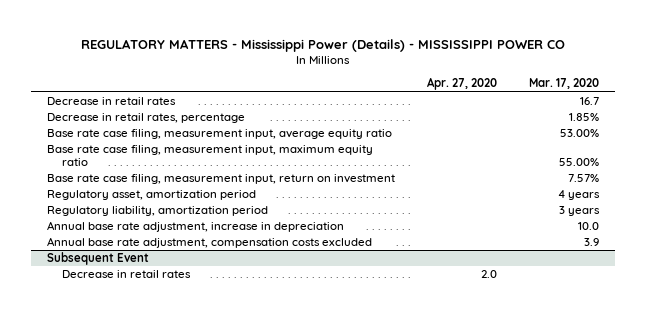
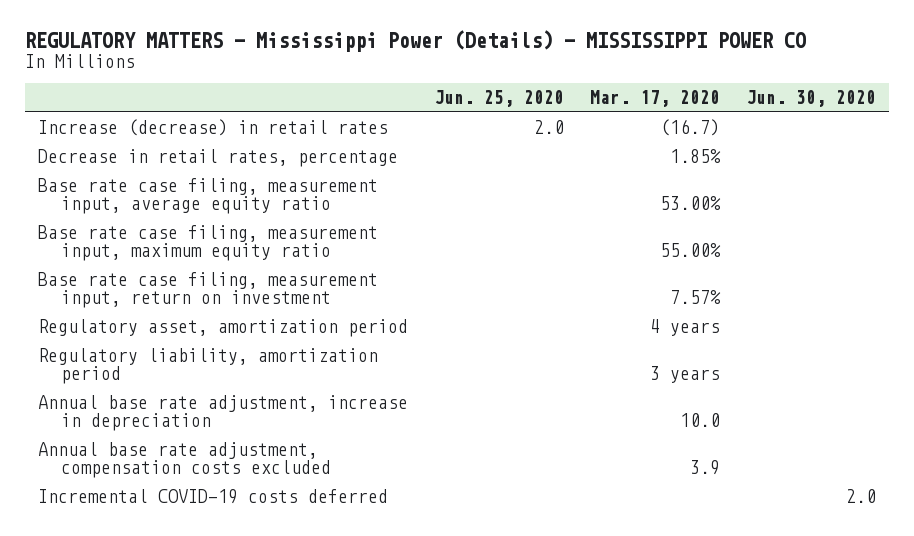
- | Apr. 27, 2020 | Mar. 17, 2020
+ | Jun. 25, 2020 | Mar. 17, 2020 | Jun. 30, 2020
- Decrease in retail rates | | 16.7
+ Increase (decrease) in retail rates | 2.0 | (16.7) |
- Subsequent Event
- Decrease in retail rates | 2.0 |
+ Incremental COVID-19 costs deferred | | | 2.0

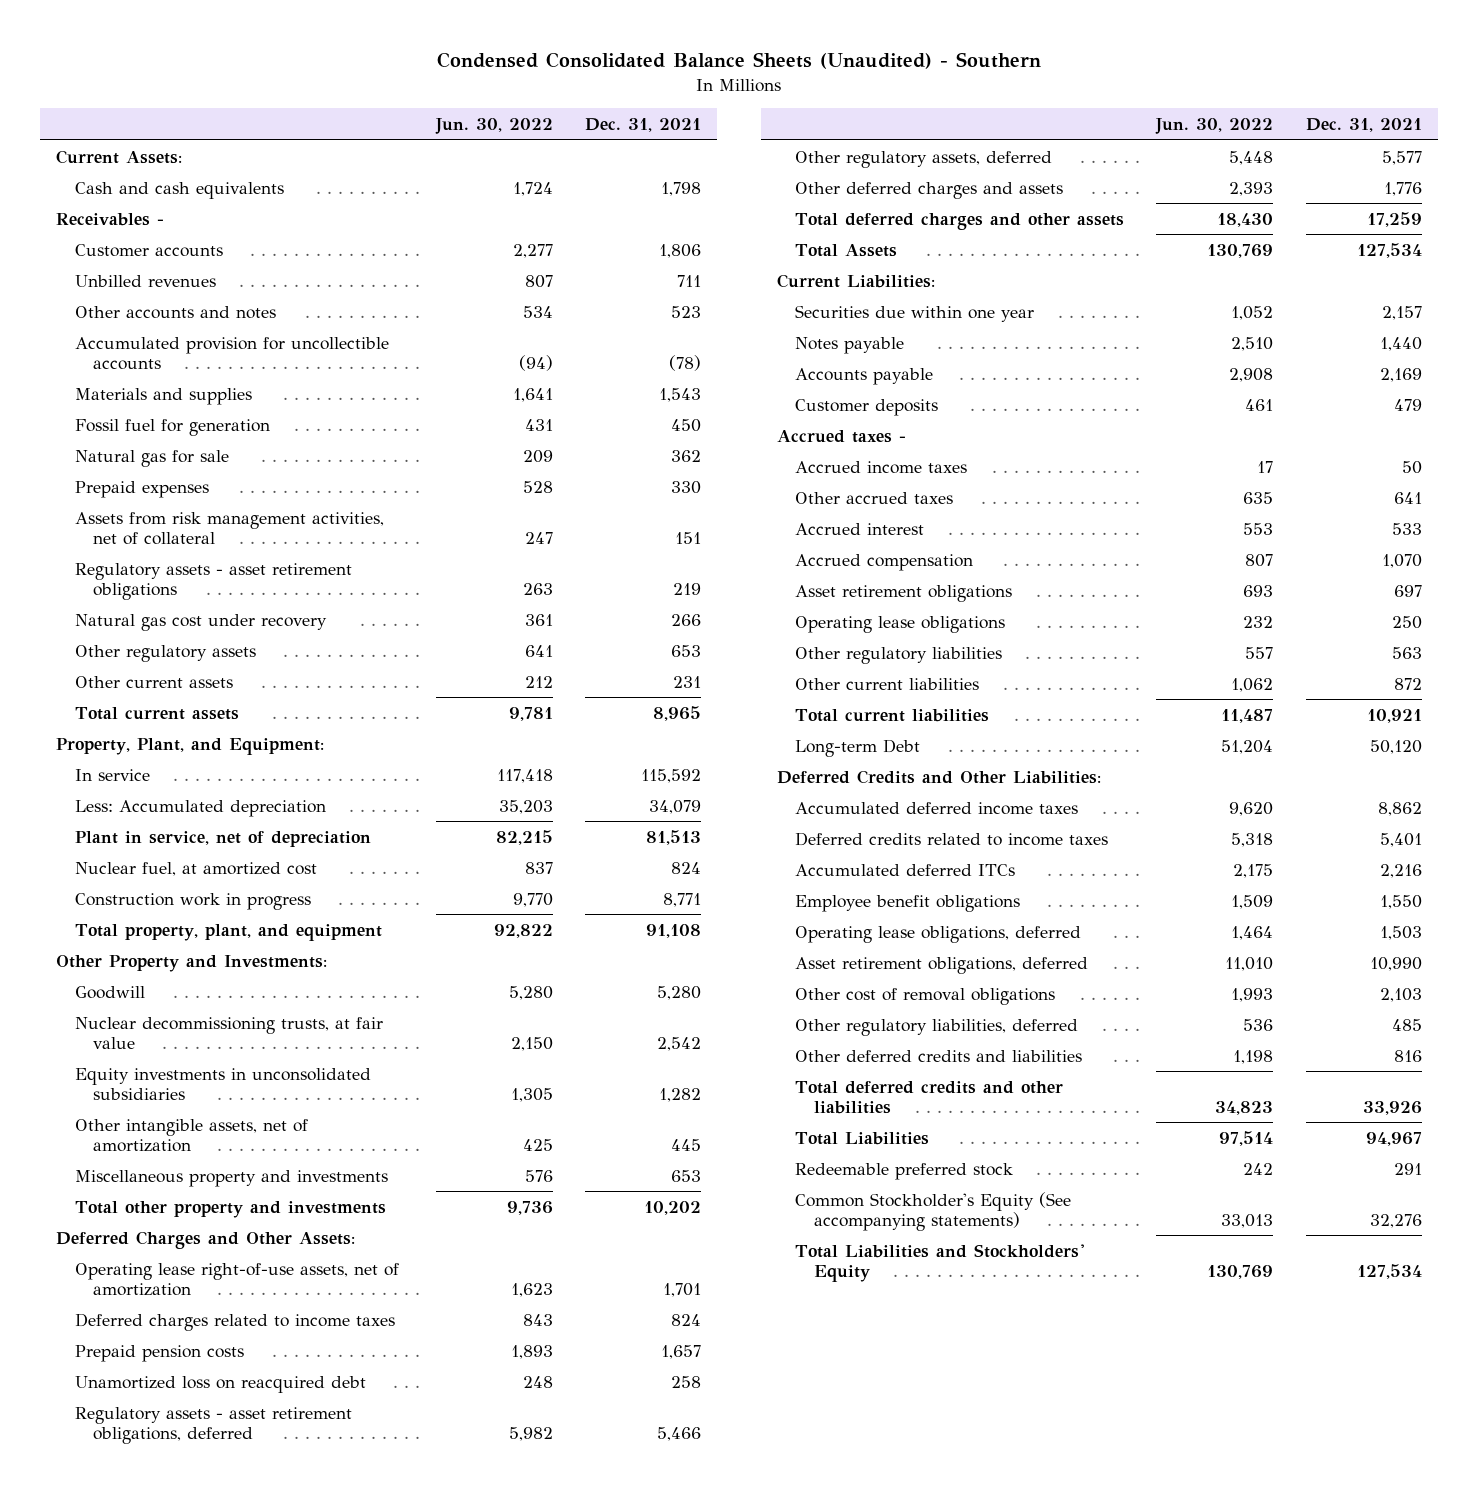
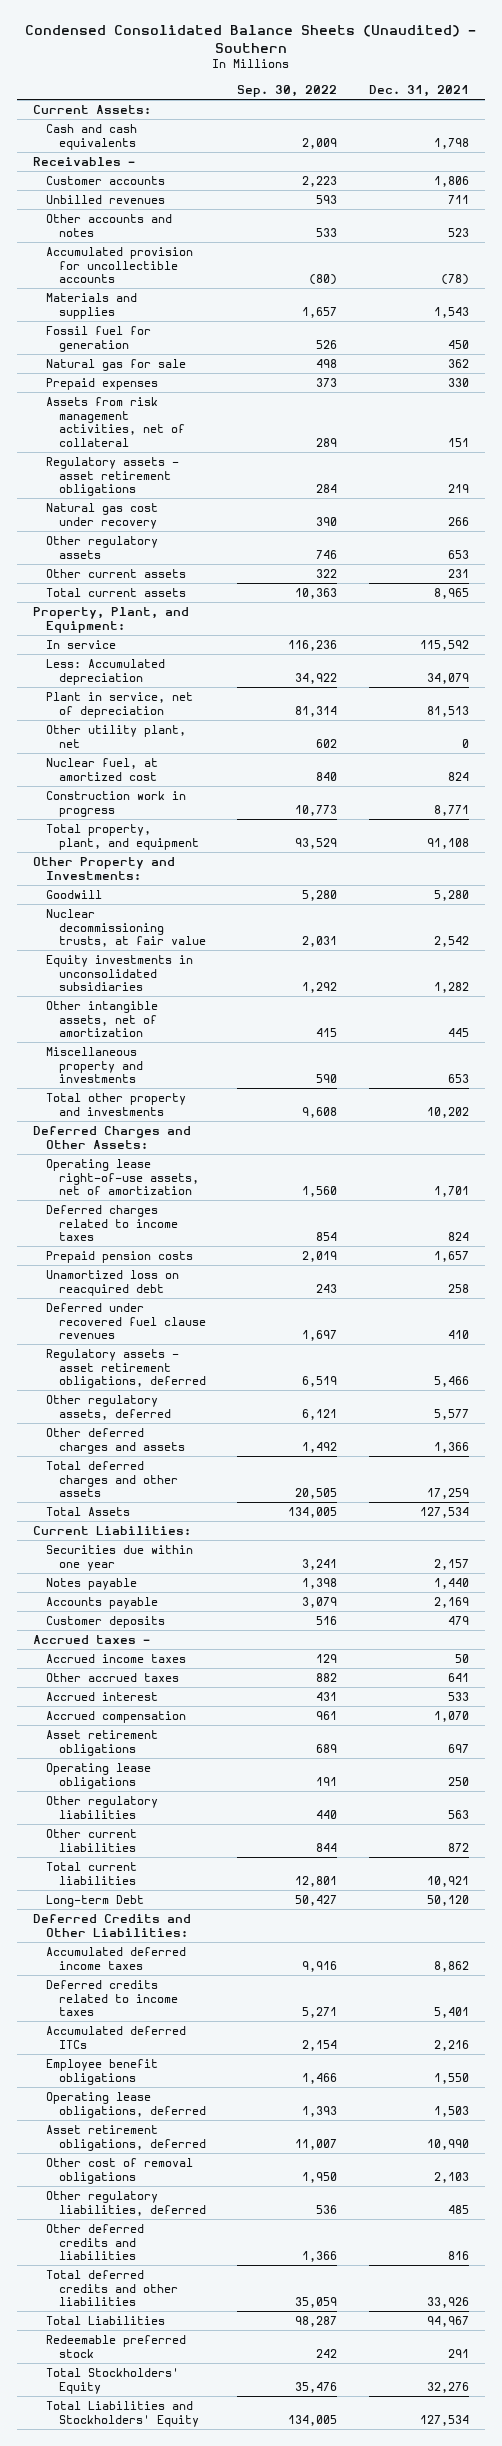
- | Jun. 30, 2022 | Dec. 31, 2021
+ | Sep. 30, 2022 | Dec. 31, 2021
+ Other utility plant, net | 602 | 0
+ Deferred under recovered fuel clause revenues | 1,697 | 410
- Other deferred charges and assets | 2,393 | 1,776
+ Other deferred charges and assets | 1,492 | 1,366
- Common Stockholder's Equity (See accompanying statements) | 33,013 | 32,276
+ Total Stockholders' Equity | 35,476 | 32,276

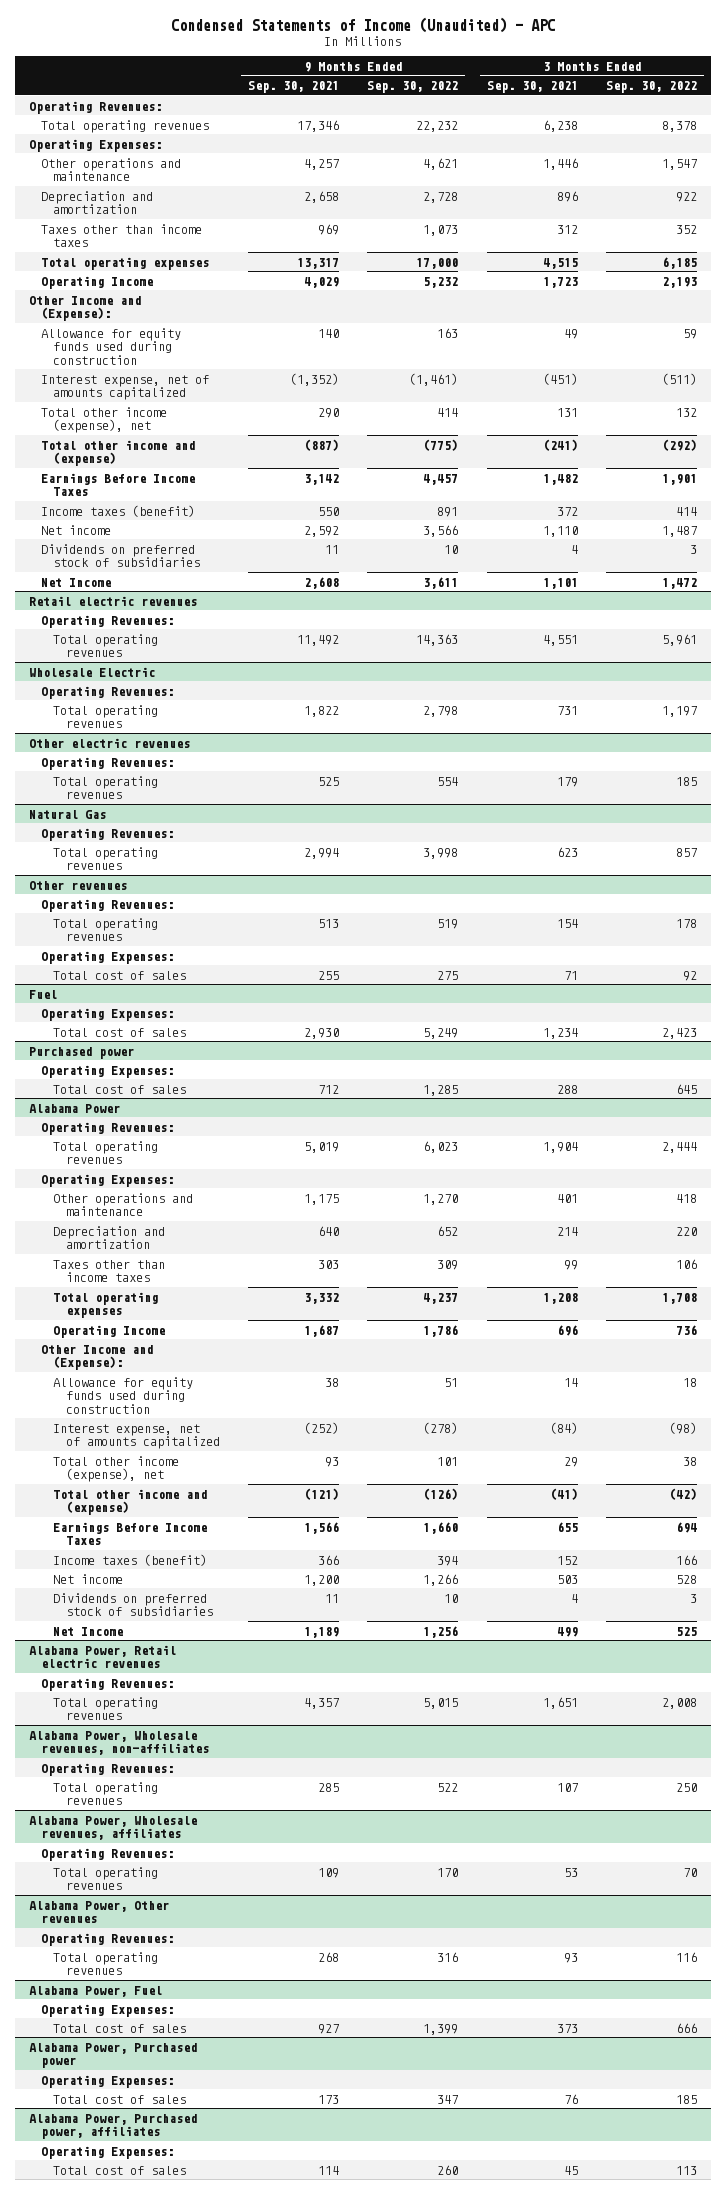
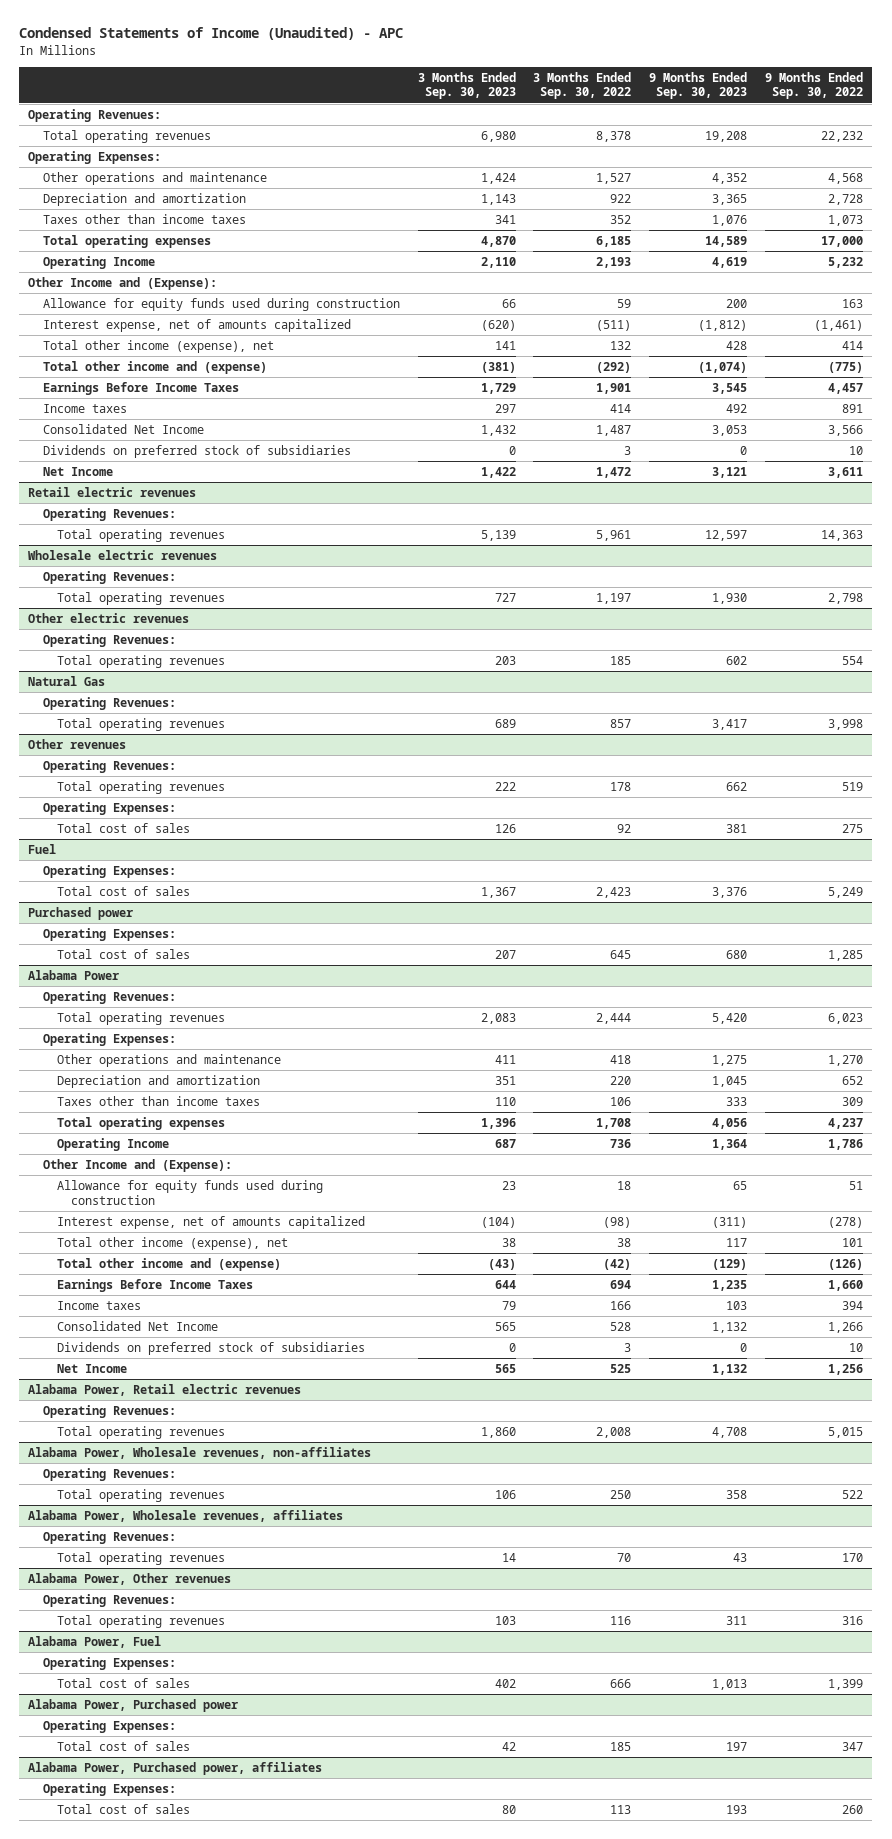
- | 9 Months Ended Sep. 30, 2021 | 9 Months Ended Sep. 30, 2022 | 3 Months Ended Sep. 30, 2021 | 3 Months Ended Sep. 30, 2022
+ | 3 Months Ended Sep. 30, 2023 | 3 Months Ended Sep. 30, 2022 | 9 Months Ended Sep. 30, 2023 | 9 Months Ended Sep. 30, 2022
- Other operations and maintenance | 4,257 | 4,621 | 1,446 | 1,547
+ Other operations and maintenance | 1,424 | 1,527 | 4,352 | 4,568
- Income taxes (benefit) | 550 | 891 | 372 | 414
- Net income | 2,592 | 3,566 | 1,110 | 1,487
+ Income taxes | 297 | 414 | 492 | 891
+ Consolidated Net Income | 1,432 | 1,487 | 3,053 | 3,566
- Wholesale Electric
+ Wholesale electric revenues
@ Alabama Power
- Income taxes (benefit) | 366 | 394 | 152 | 166
- Net income | 1,200 | 1,266 | 503 | 528
+ Income taxes | 79 | 166 | 103 | 394
+ Consolidated Net Income | 565 | 528 | 1,132 | 1,266

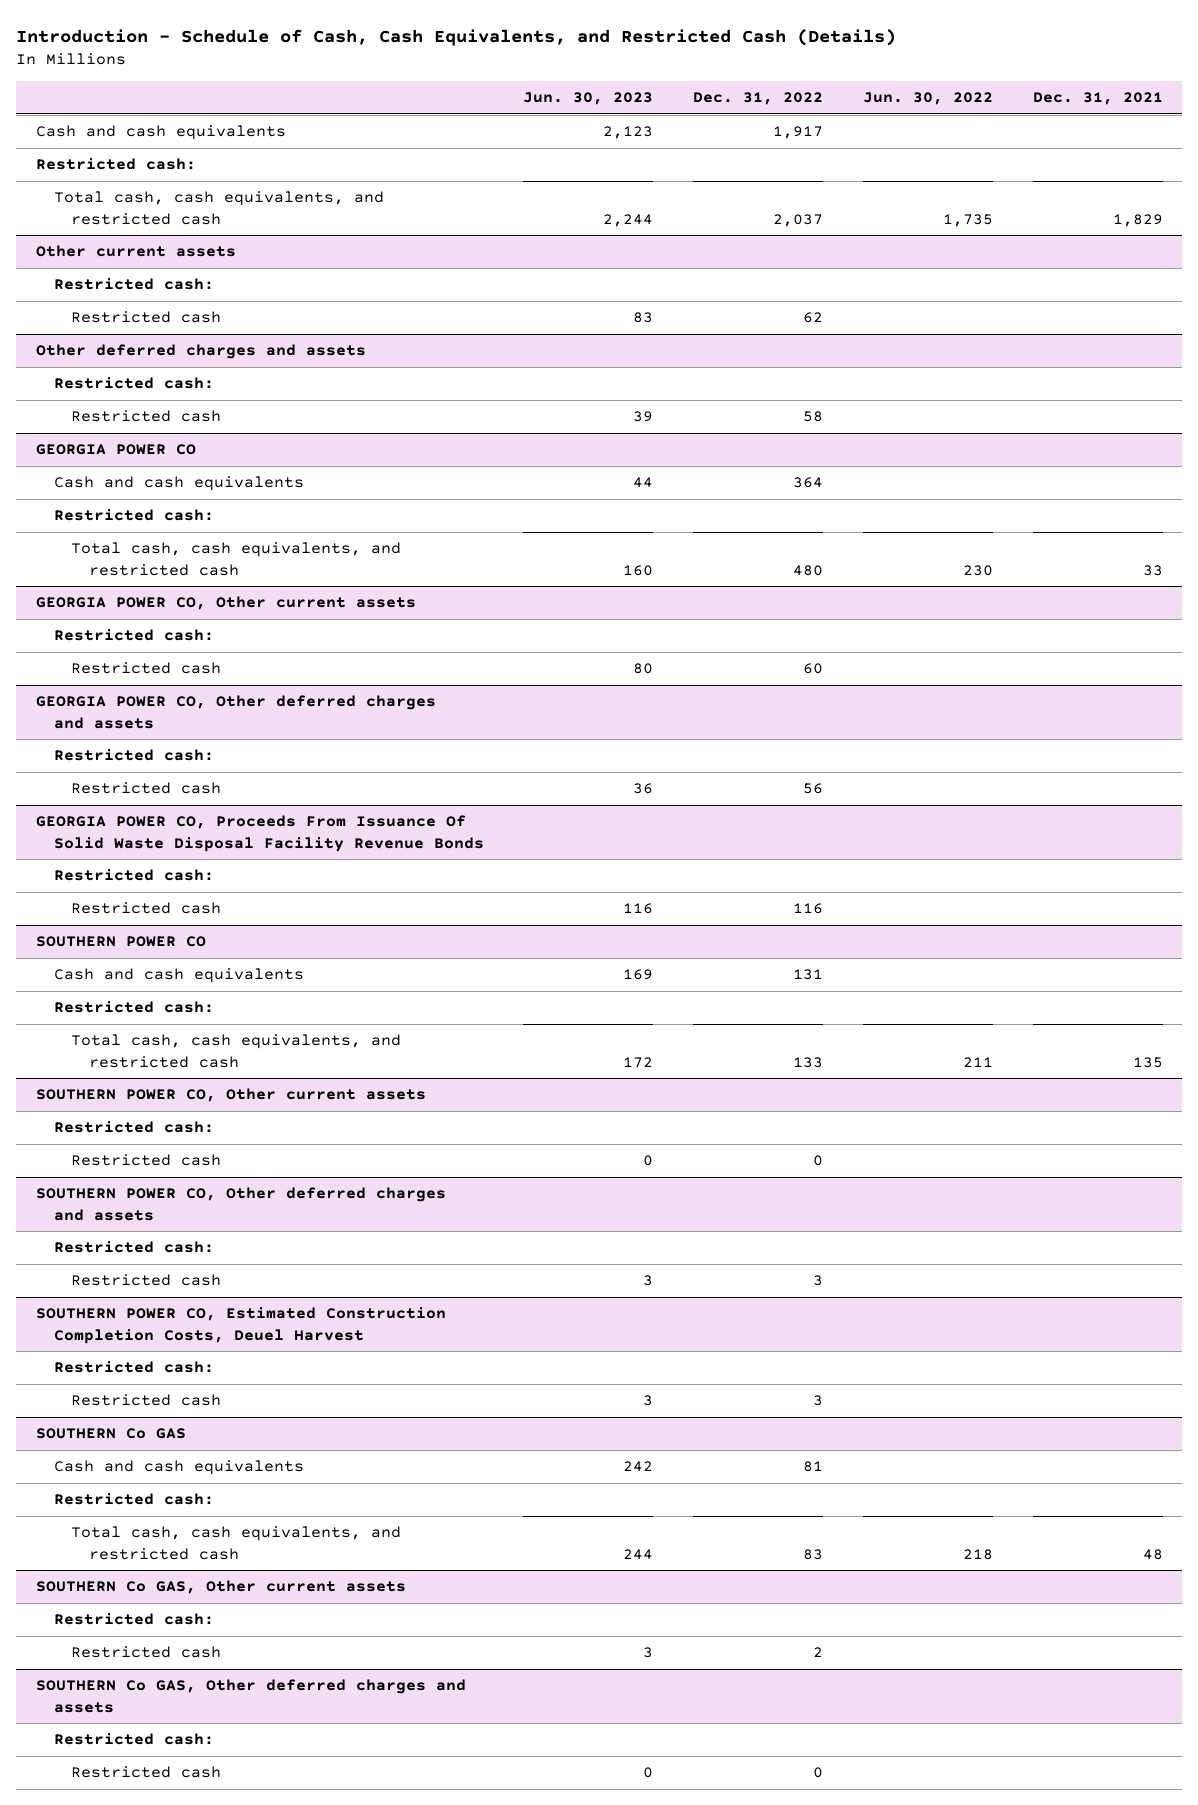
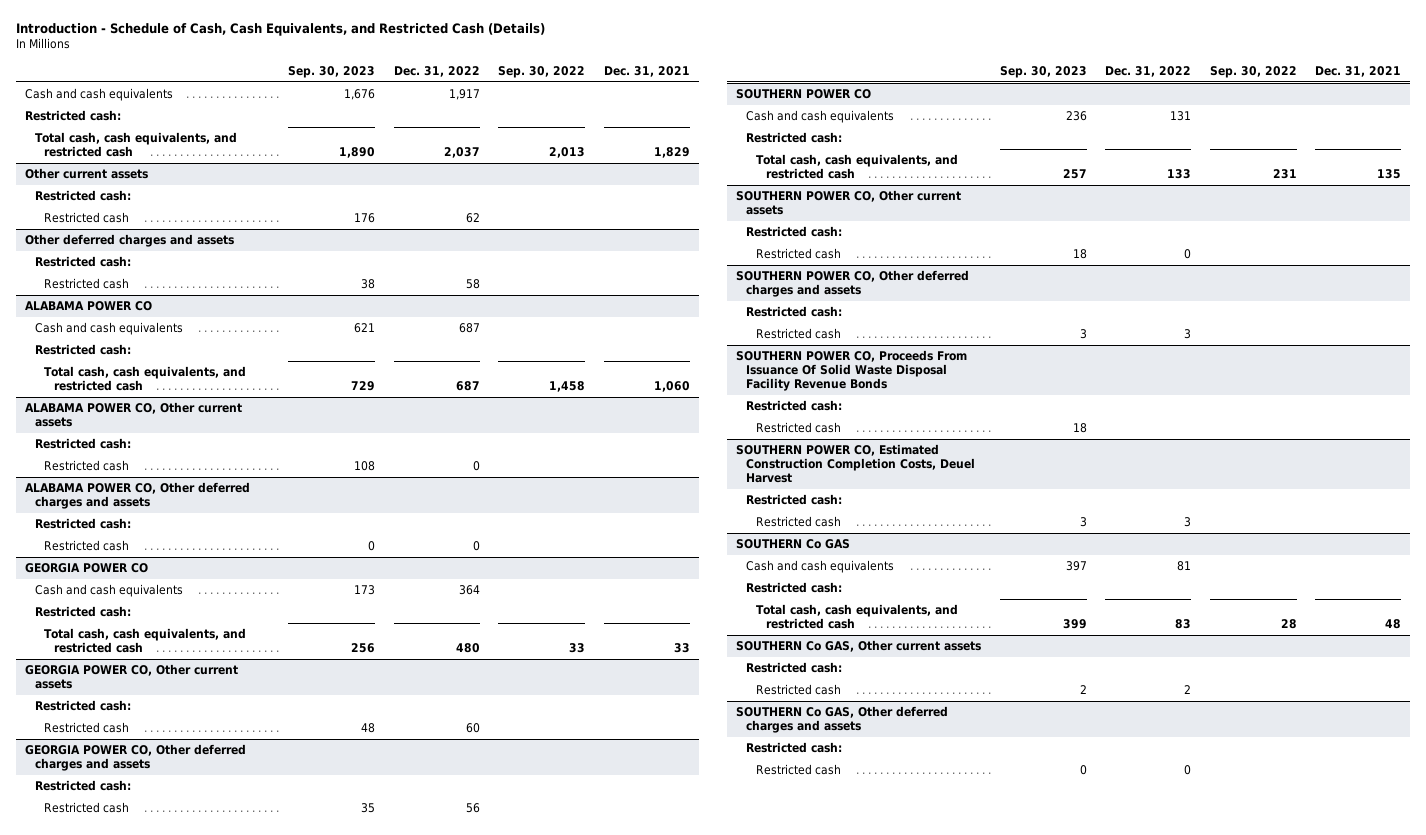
- | Jun. 30, 2023 | Dec. 31, 2022 | Jun. 30, 2022 | Dec. 31, 2021
+ | Sep. 30, 2023 | Dec. 31, 2022 | Sep. 30, 2022 | Dec. 31, 2021
+ ALABAMA POWER CO
+ Cash and cash equivalents | 621 | 687 | |
+ Restricted cash:
+ Total cash, cash equivalents, and restricted cash | 729 | 687 | 1,458 | 1,060
+ ALABAMA POWER CO, Other current assets
+ Restricted cash:
+ Restricted cash | 108 | 0 | |
+ ALABAMA POWER CO, Other deferred charges and assets
+ Restricted cash:
+ Restricted cash | 0 | 0 | |
- GEORGIA POWER CO, Proceeds From Issuance Of Solid Waste Disposal Facility Revenue Bonds
- Restricted cash:
- Restricted cash | 116 | 116 | |
+ SOUTHERN POWER CO, Proceeds From Issuance Of Solid Waste Disposal Facility Revenue Bonds
+ Restricted cash:
+ Restricted cash | 18 | | |

